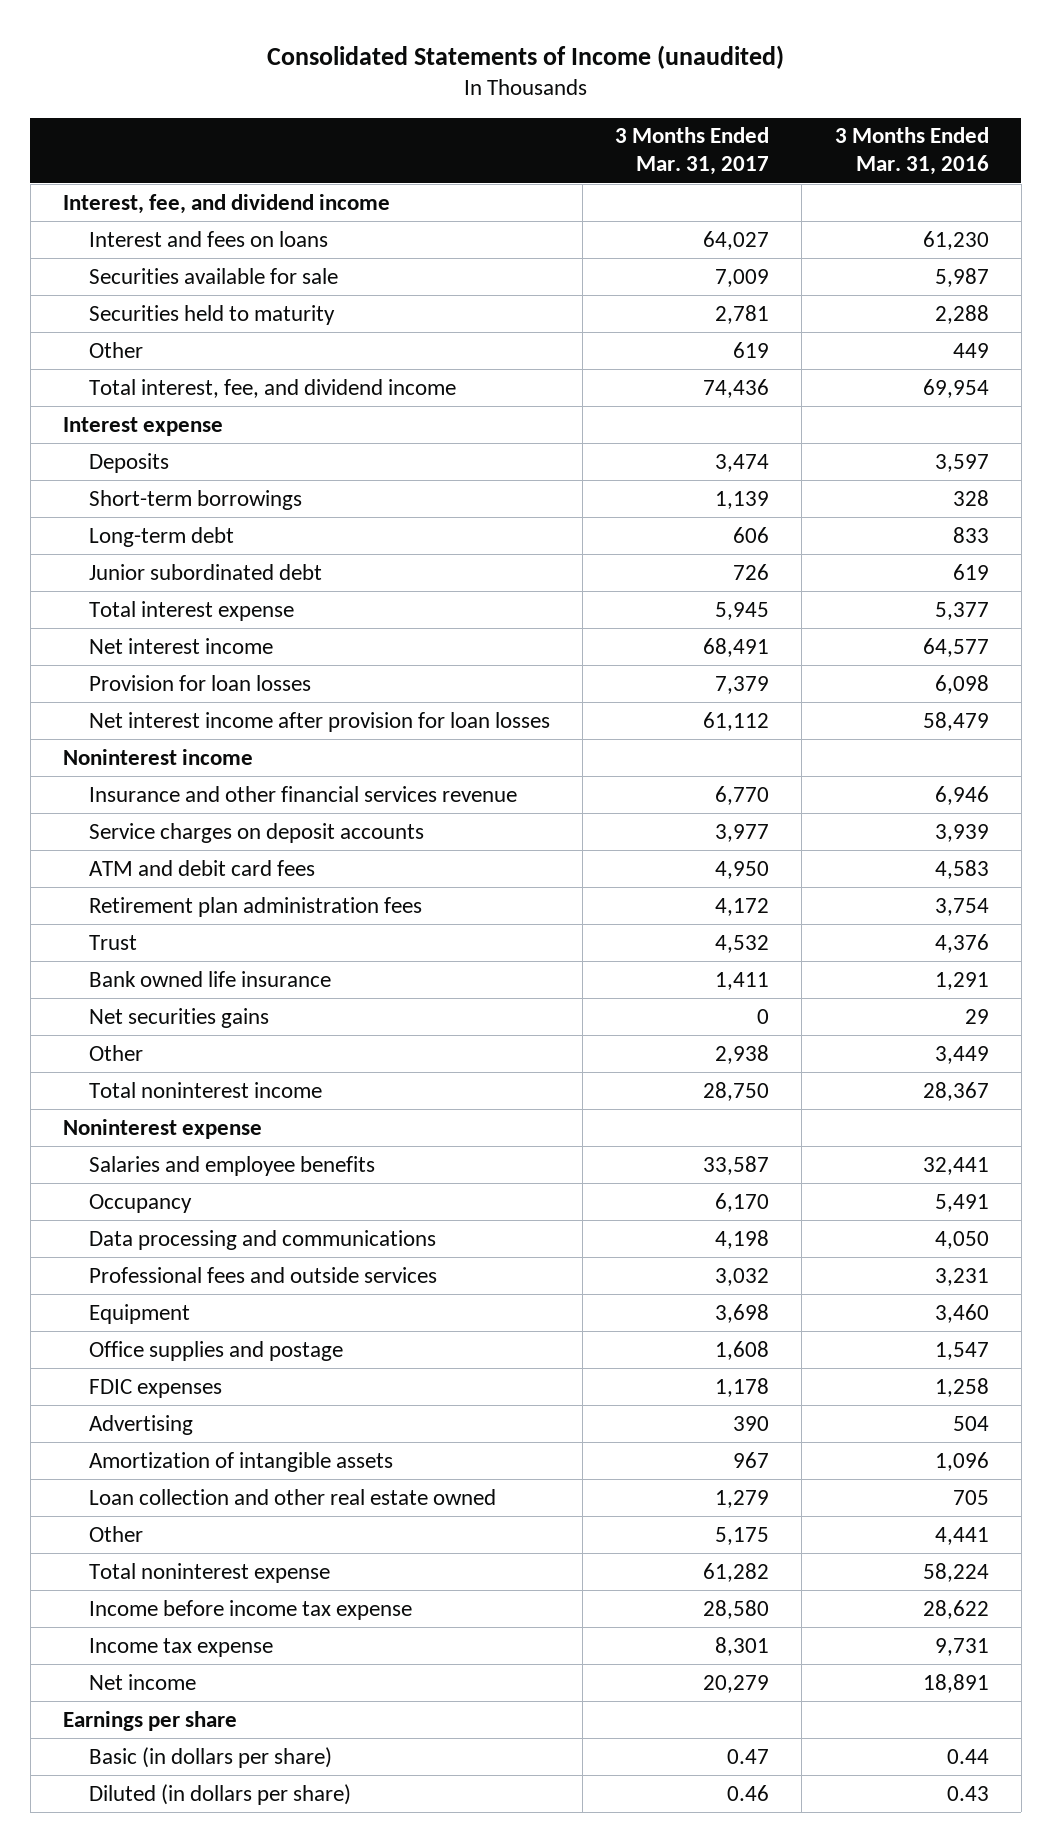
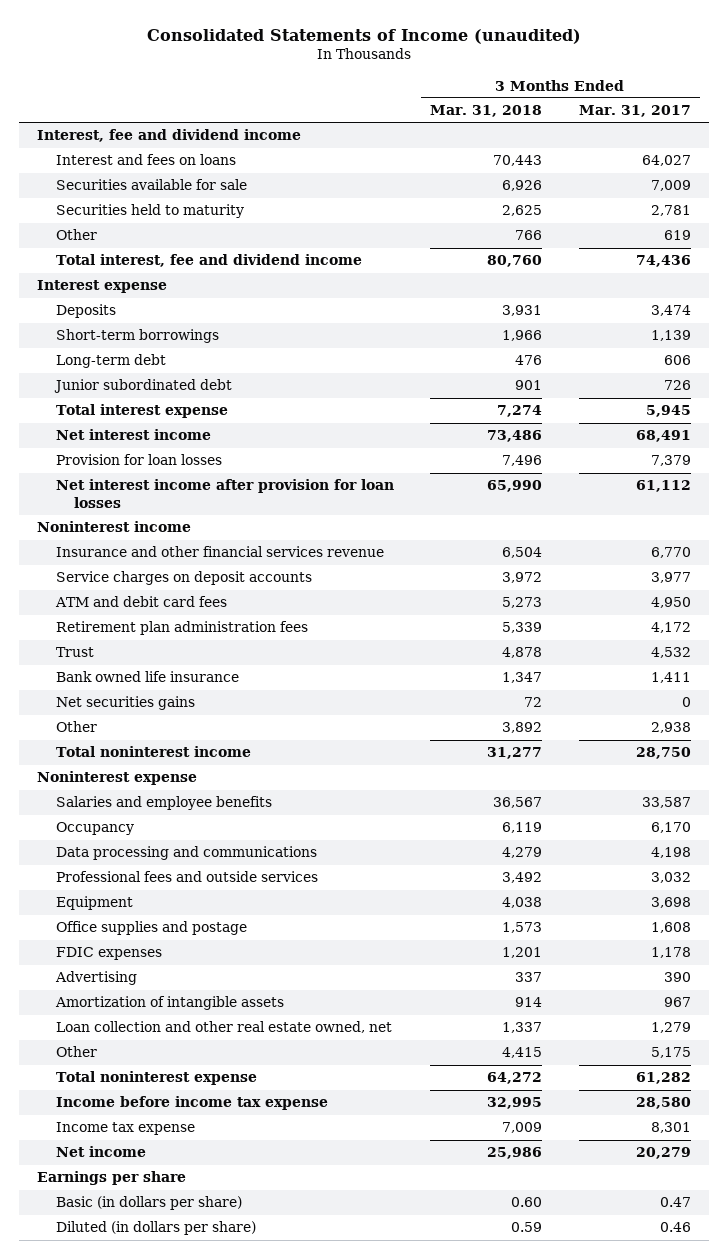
- | 3 Months Ended Mar. 31, 2017 | 3 Months Ended Mar. 31, 2016
+ | 3 Months Ended Mar. 31, 2018 | 3 Months Ended Mar. 31, 2017
- Interest, fee, and dividend income
+ Interest, fee and dividend income
- Total interest, fee, and dividend income | 74,436 | 69,954
+ Total interest, fee and dividend income | 80,760 | 74,436
- Loan collection and other real estate owned | 1,279 | 705
+ Loan collection and other real estate owned, net | 1,337 | 1,279

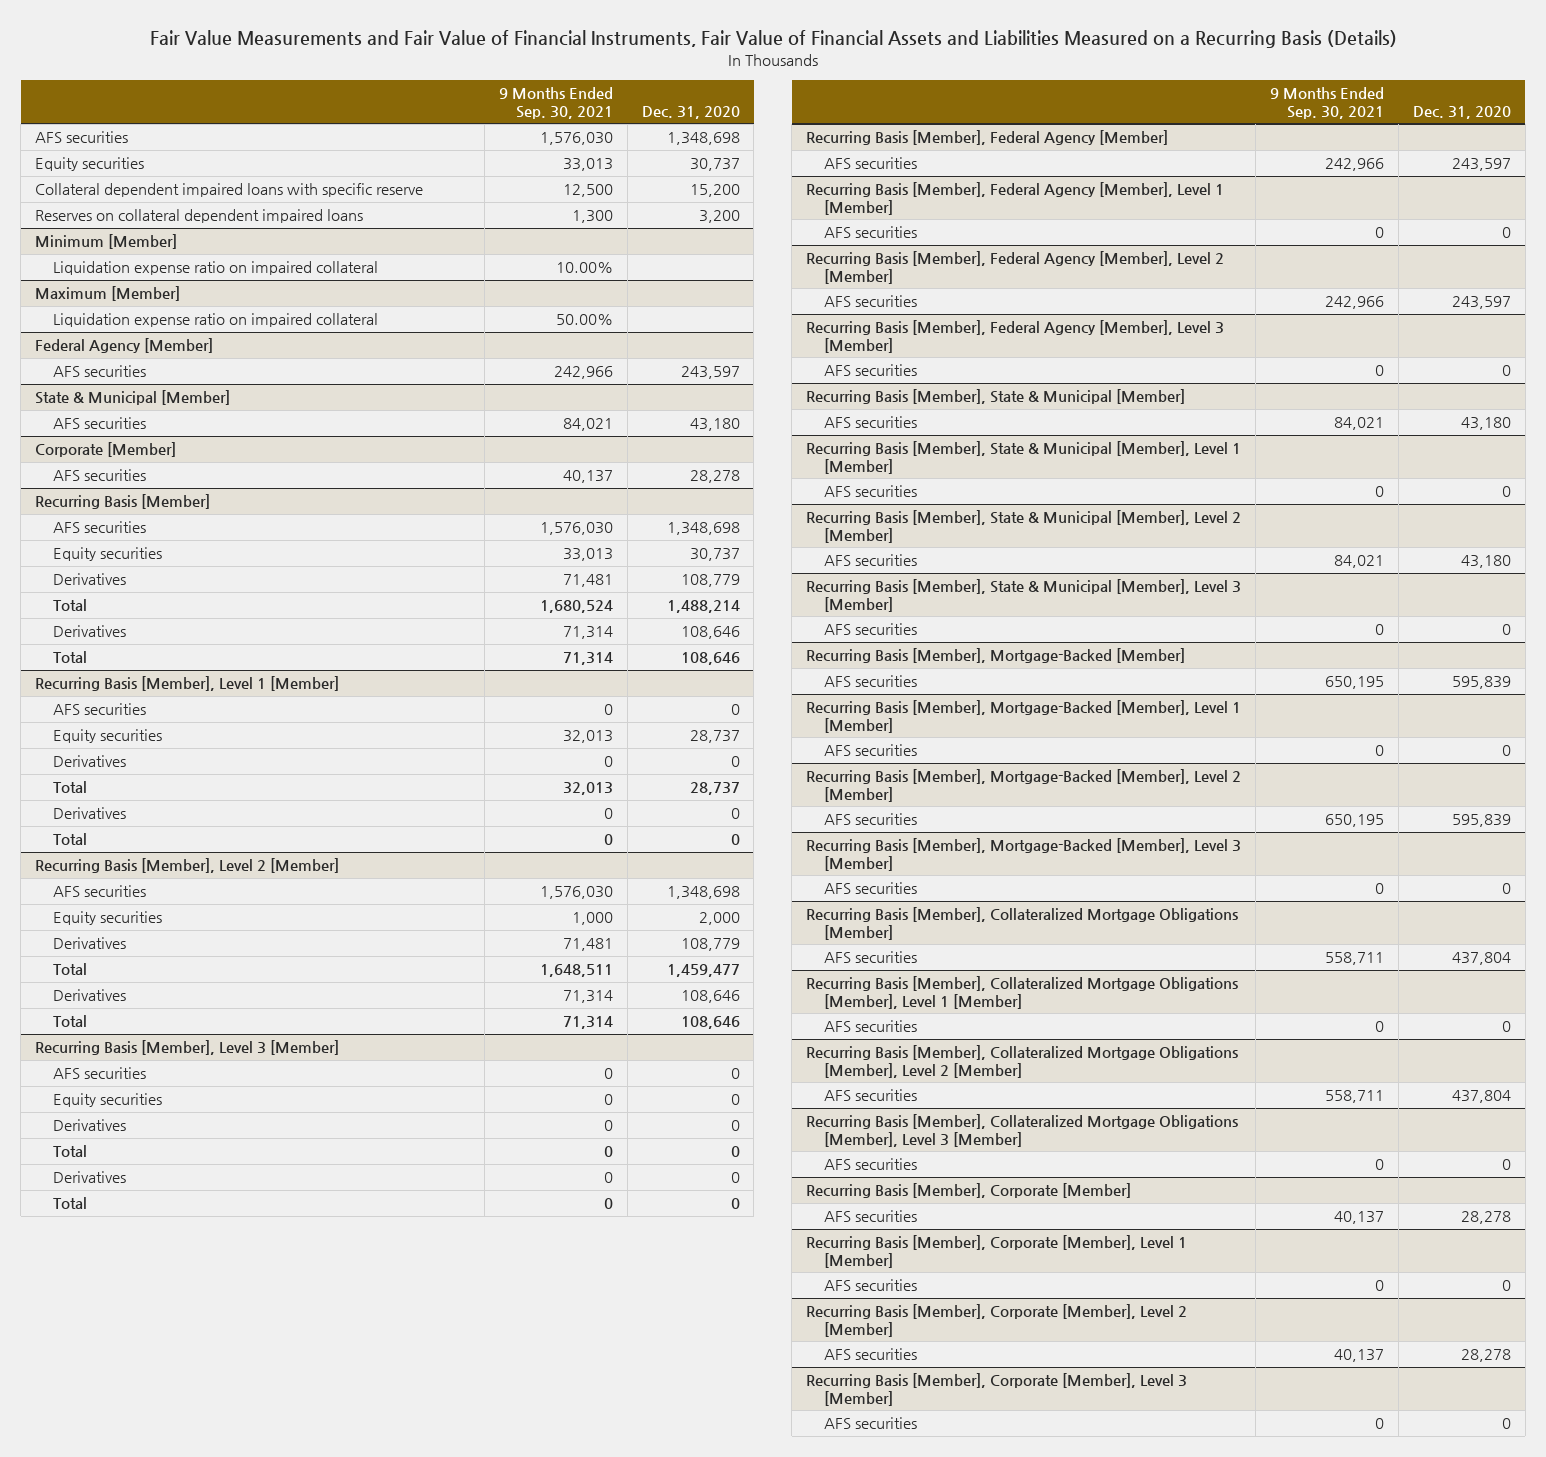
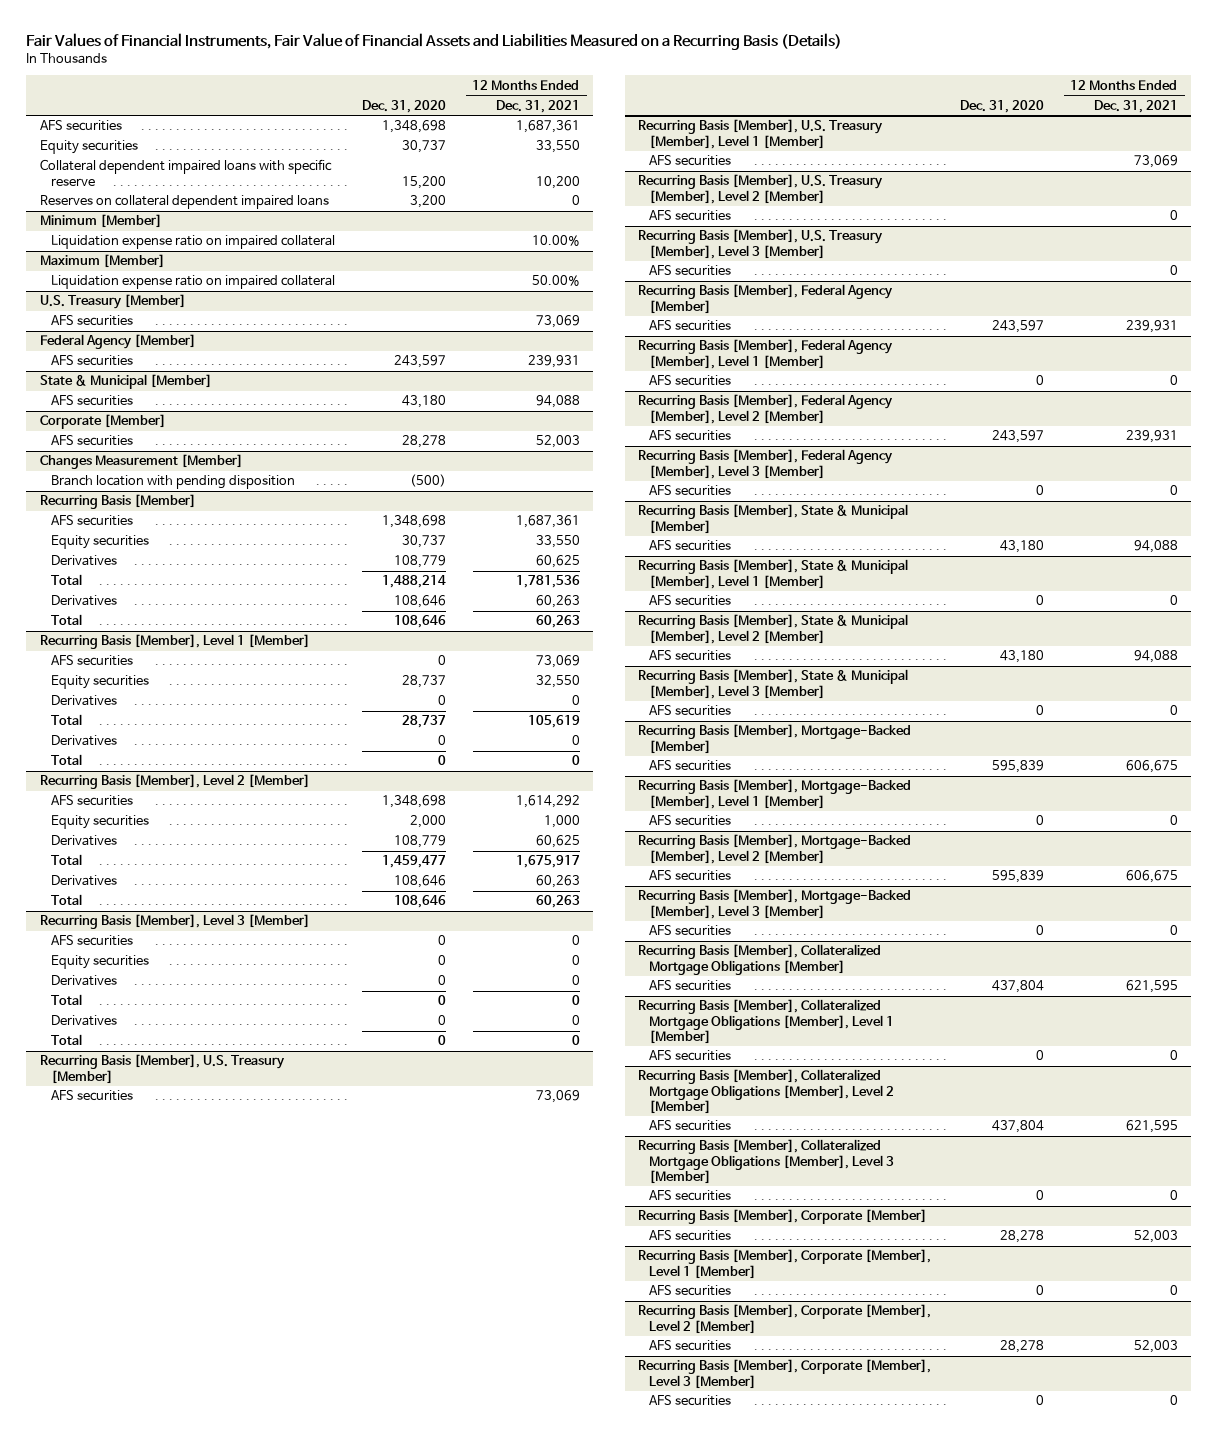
- Fair Value Measurements and Fair Value of Financial Instruments, Fair Value of Financial Assets and Liabilities Measured on a Recurring Basis (Details)
+ Fair Values of Financial Instruments, Fair Value of Financial Assets and Liabilities Measured on a Recurring Basis (Details)
- | 9 Months Ended Sep. 30, 2021 | Dec. 31, 2020
+ | Dec. 31, 2020 | 12 Months Ended Dec. 31, 2021
+ U.S. Treasury [Member]
+ AFS securities | | 73,069
+ Changes Measurement [Member]
+ Branch location with pending disposition | (500) |
+ Recurring Basis [Member], U.S. Treasury [Member]
+ AFS securities | | 73,069
+ Recurring Basis [Member], U.S. Treasury [Member], Level 1 [Member]
+ AFS securities | | 73,069
+ Recurring Basis [Member], U.S. Treasury [Member], Level 2 [Member]
+ AFS securities | | 0
+ Recurring Basis [Member], U.S. Treasury [Member], Level 3 [Member]
+ AFS securities | | 0

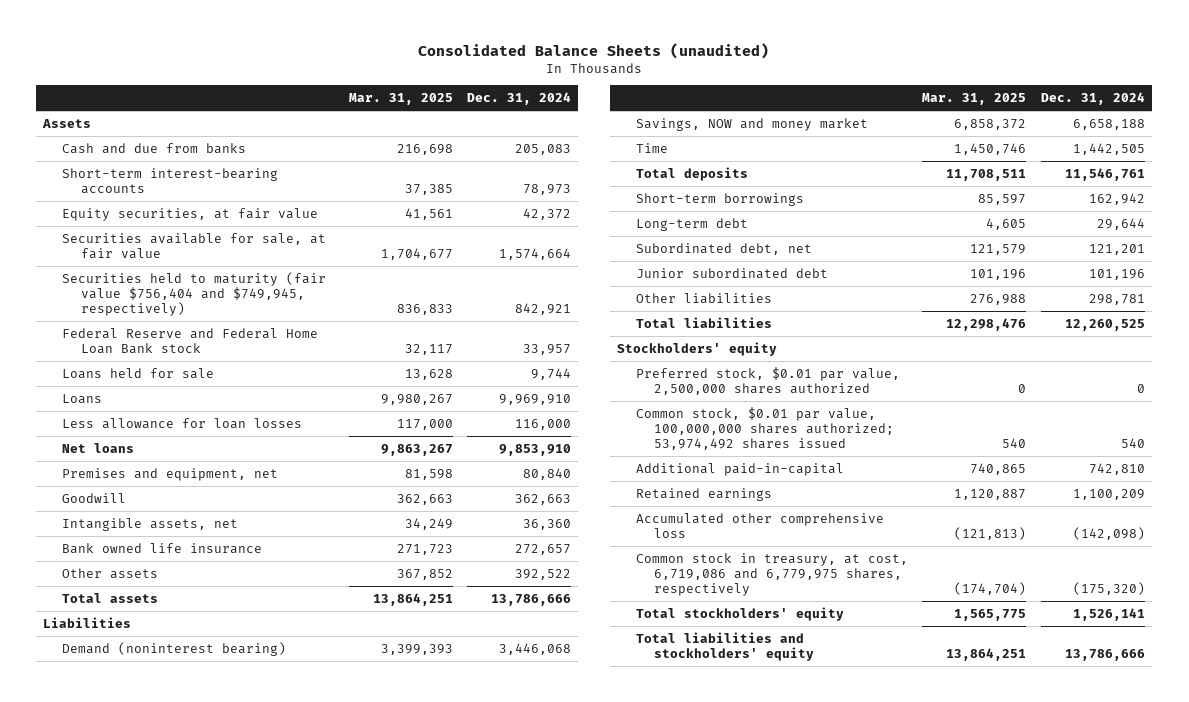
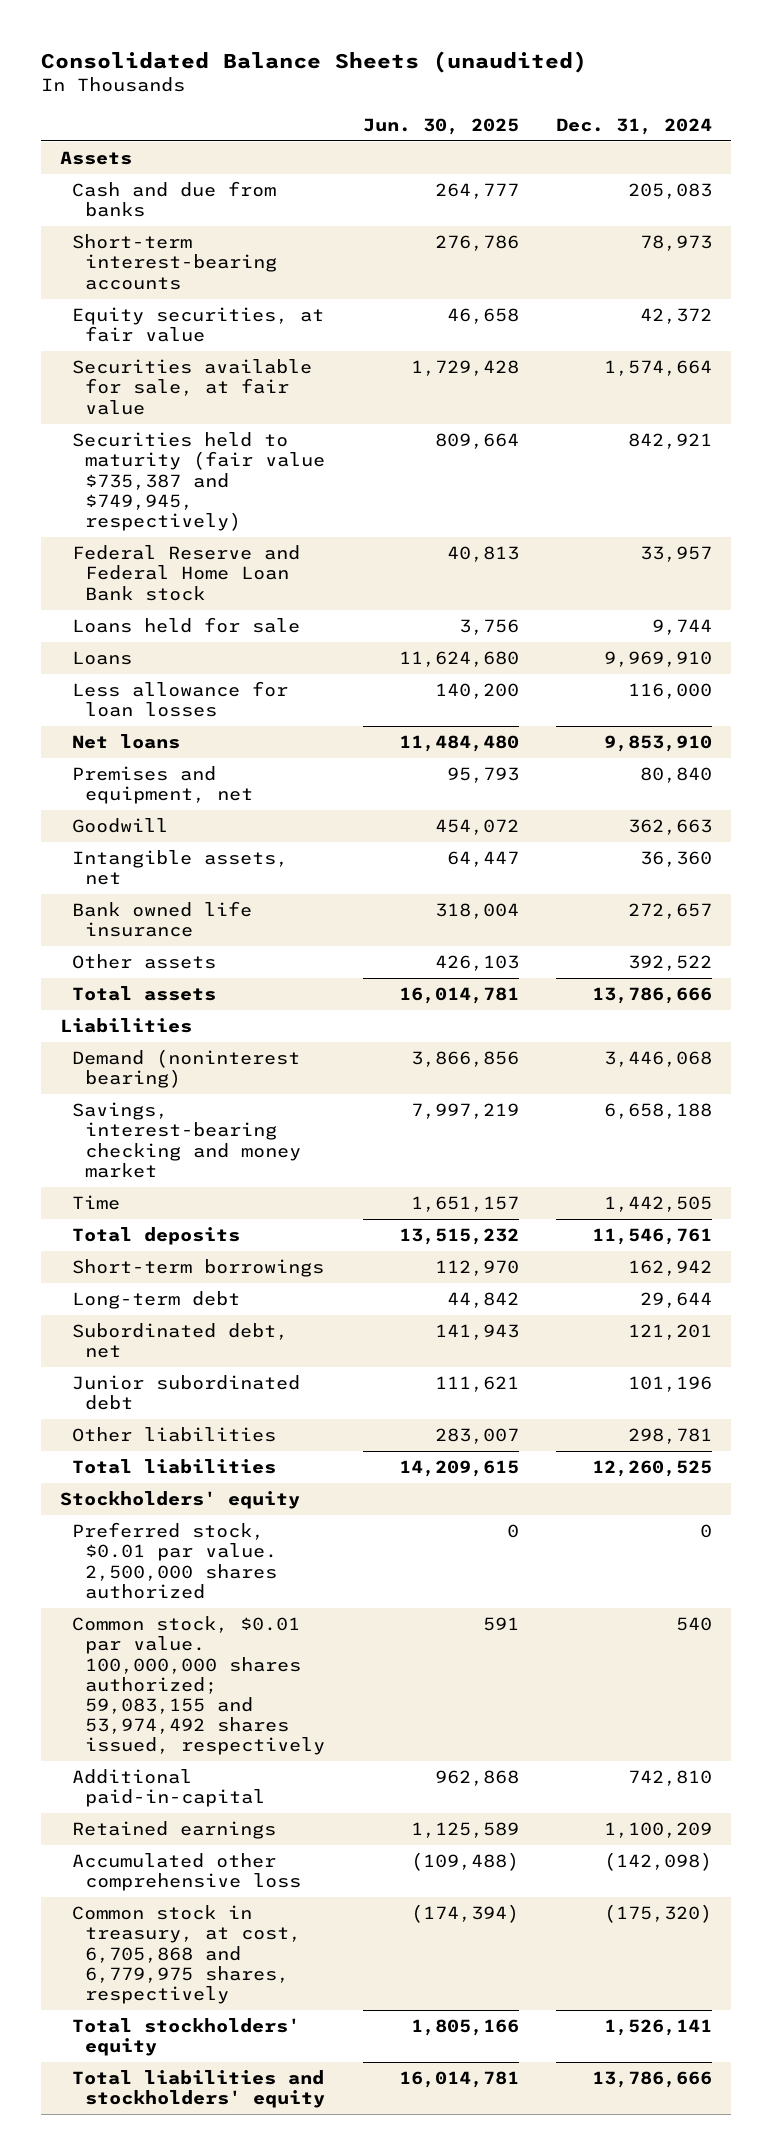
- | Mar. 31, 2025 | Dec. 31, 2024
+ | Jun. 30, 2025 | Dec. 31, 2024
- Securities held to maturity (fair value $756,404 and $749,945, respectively) | 836,833 | 842,921
+ Securities held to maturity (fair value $735,387 and $749,945, respectively) | 809,664 | 842,921
- Savings, NOW and money market | 6,858,372 | 6,658,188
+ Savings, interest-bearing checking and money market | 7,997,219 | 6,658,188
- Preferred stock, $0.01 par value, 2,500,000 shares authorized | 0 | 0
- Common stock, $0.01 par value, 100,000,000 shares authorized; 53,974,492 shares issued | 540 | 540
+ Preferred stock, $0.01 par value. 2,500,000 shares authorized | 0 | 0
+ Common stock, $0.01 par value. 100,000,000 shares authorized; 59,083,155 and 53,974,492 shares issued, respectively | 591 | 540
- Common stock in treasury, at cost, 6,719,086 and 6,779,975 shares, respectively | (174,704) | (175,320)
+ Common stock in treasury, at cost, 6,705,868 and 6,779,975 shares, respectively | (174,394) | (175,320)

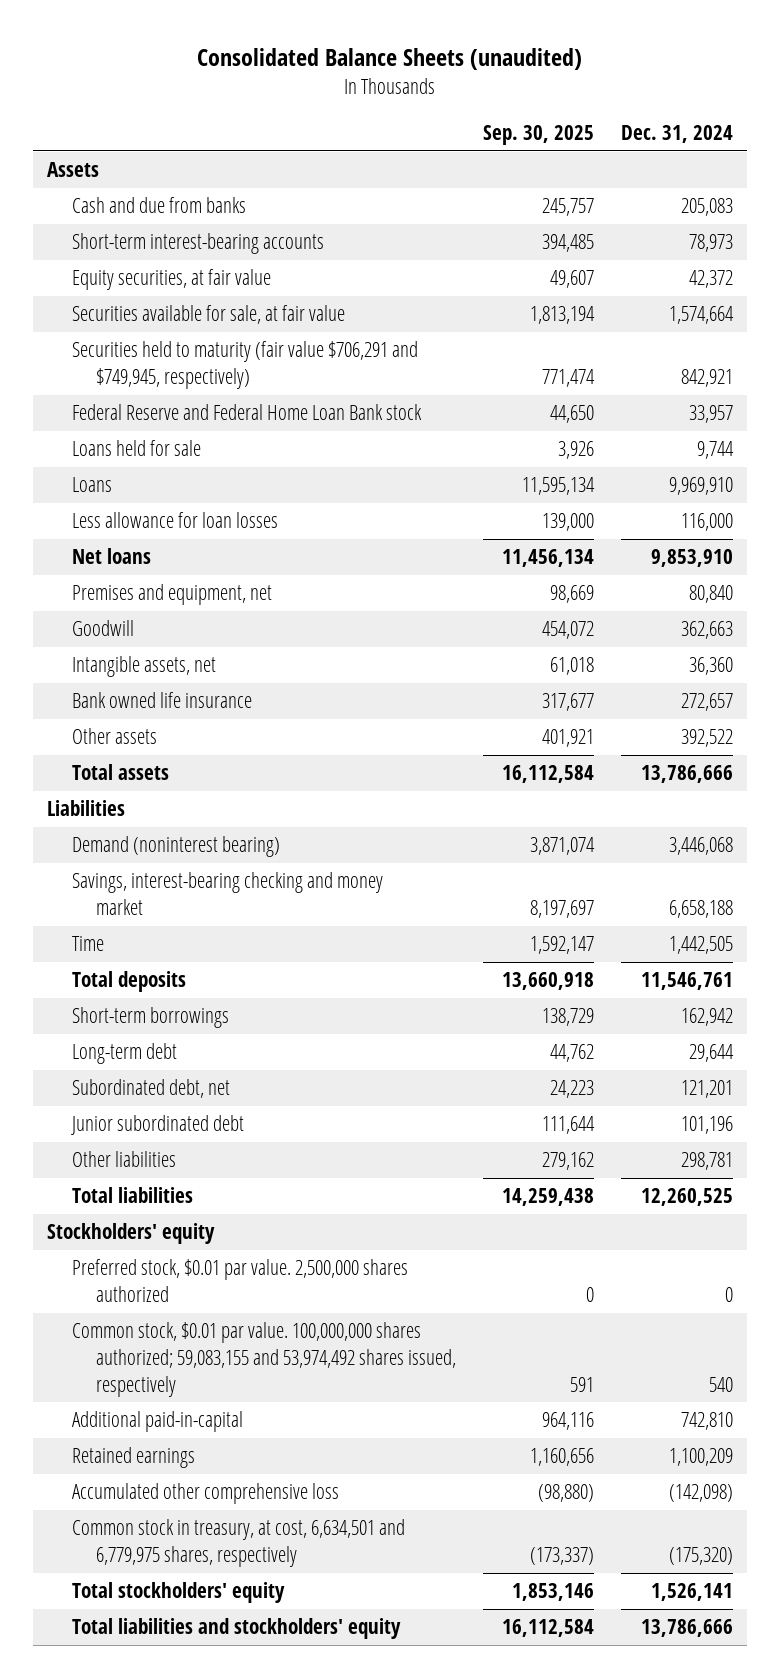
- | Jun. 30, 2025 | Dec. 31, 2024
+ | Sep. 30, 2025 | Dec. 31, 2024
- Securities held to maturity (fair value $735,387 and $749,945, respectively) | 809,664 | 842,921
+ Securities held to maturity (fair value $706,291 and $749,945, respectively) | 771,474 | 842,921
- Common stock in treasury, at cost, 6,705,868 and 6,779,975 shares, respectively | (174,394) | (175,320)
+ Common stock in treasury, at cost, 6,634,501 and 6,779,975 shares, respectively | (173,337) | (175,320)

